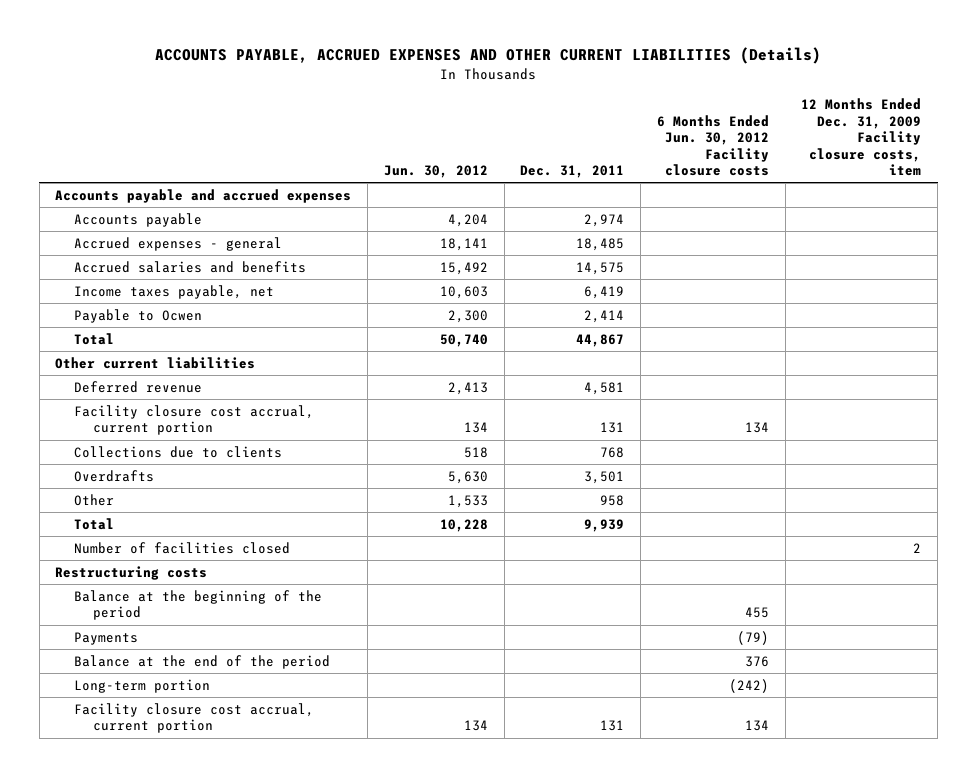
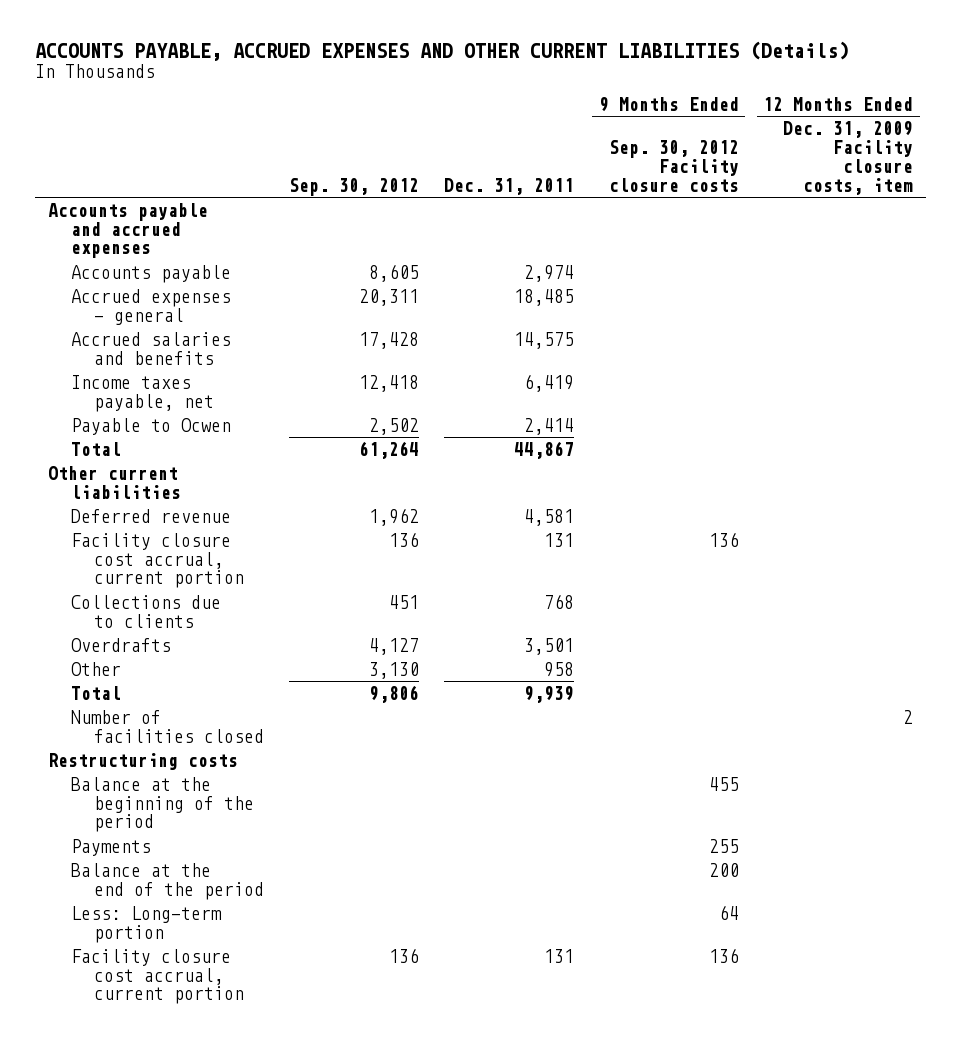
- | Jun. 30, 2012 | Dec. 31, 2011 | 6 Months Ended Jun. 30, 2012 Facility closure costs | 12 Months Ended Dec. 31, 2009 Facility closure costs, item
+ | Sep. 30, 2012 | Dec. 31, 2011 | 9 Months Ended Sep. 30, 2012 Facility closure costs | 12 Months Ended Dec. 31, 2009 Facility closure costs, item
- Long-term portion | | | (242) |
+ Less: Long-term portion | | | 64 |

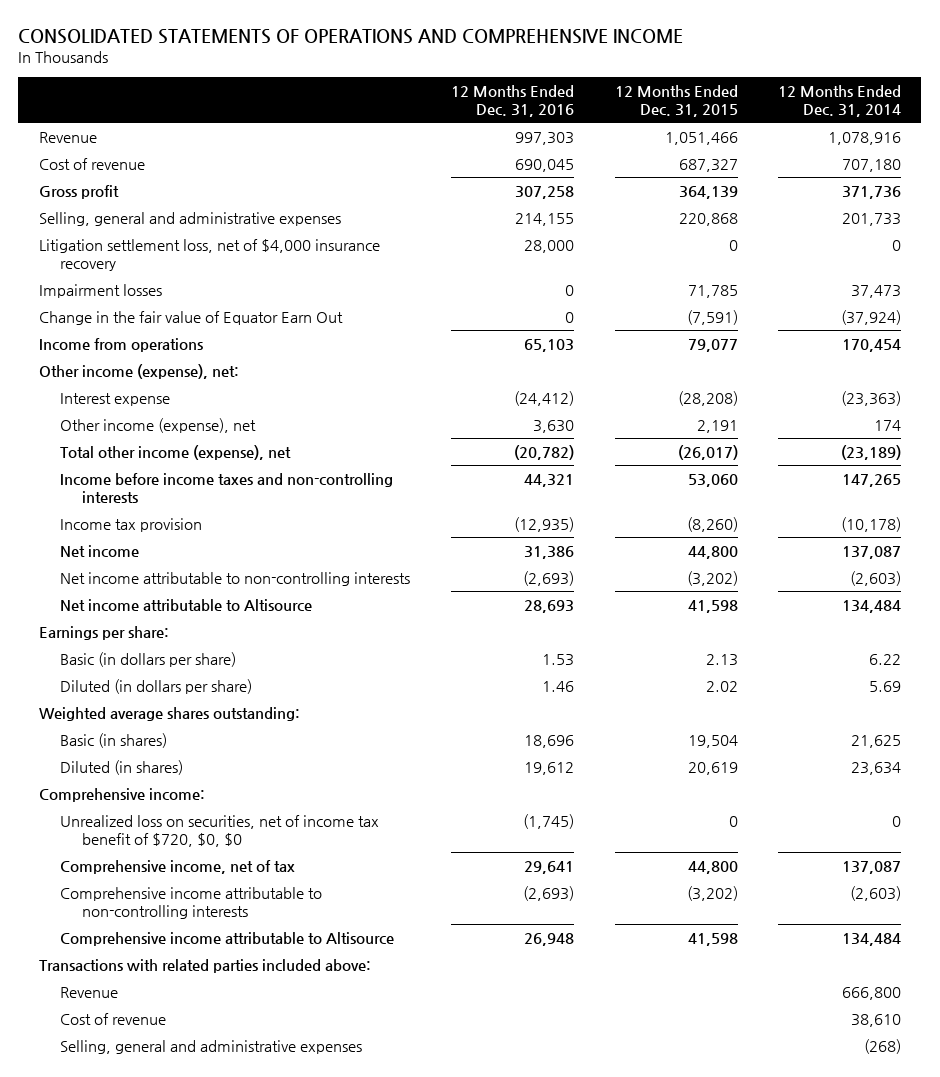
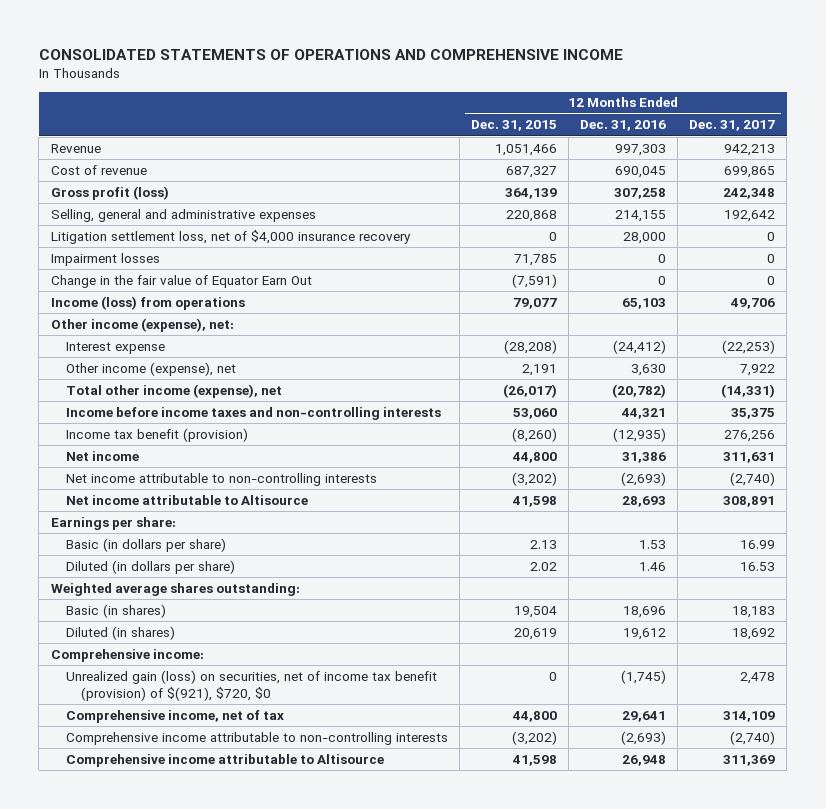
- | 12 Months Ended Dec. 31, 2016 | 12 Months Ended Dec. 31, 2015 | 12 Months Ended Dec. 31, 2014
+ | 12 Months Ended Dec. 31, 2015 | 12 Months Ended Dec. 31, 2016 | 12 Months Ended Dec. 31, 2017
- Gross profit | 307,258 | 364,139 | 371,736
+ Gross profit (loss) | 364,139 | 307,258 | 242,348
- Income from operations | 65,103 | 79,077 | 170,454
+ Income (loss) from operations | 79,077 | 65,103 | 49,706
- Income tax provision | (12,935) | (8,260) | (10,178)
+ Income tax benefit (provision) | (8,260) | (12,935) | 276,256
- Unrealized loss on securities, net of income tax benefit of $720, $0, $0 | (1,745) | 0 | 0
+ Unrealized gain (loss) on securities, net of income tax benefit (provision) of $(921), $720, $0 | 0 | (1,745) | 2,478
- Transactions with related parties included above:
- Revenue | | | 666,800
- Cost of revenue | | | 38,610
- Selling, general and administrative expenses | | | (268)

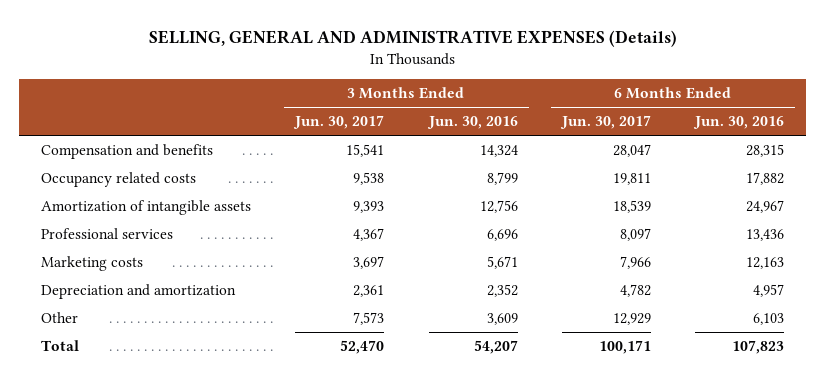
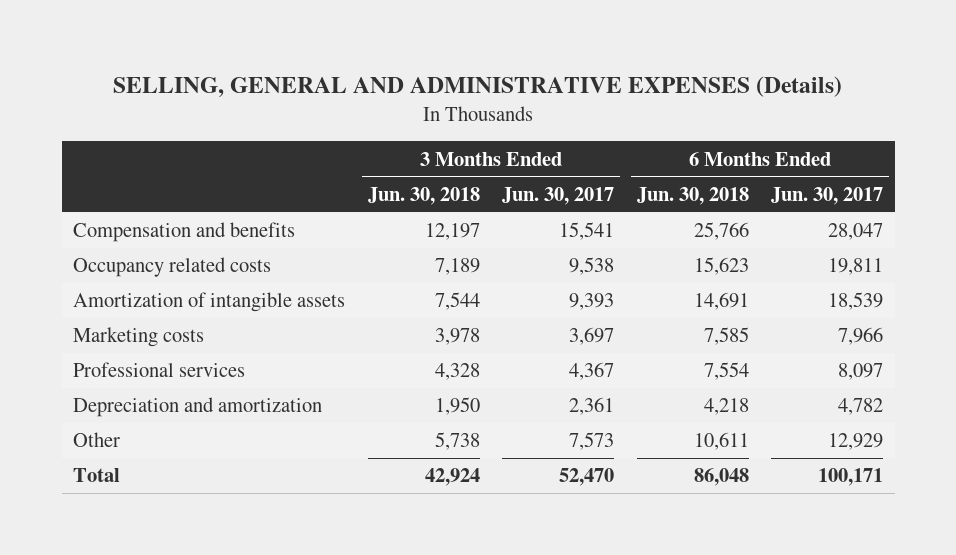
- | 3 Months Ended Jun. 30, 2017 | 3 Months Ended Jun. 30, 2016 | 6 Months Ended Jun. 30, 2017 | 6 Months Ended Jun. 30, 2016
+ | 3 Months Ended Jun. 30, 2018 | 3 Months Ended Jun. 30, 2017 | 6 Months Ended Jun. 30, 2018 | 6 Months Ended Jun. 30, 2017
moved down: Professional services | 4,328 | 4,367 | 7,554 | 8,097

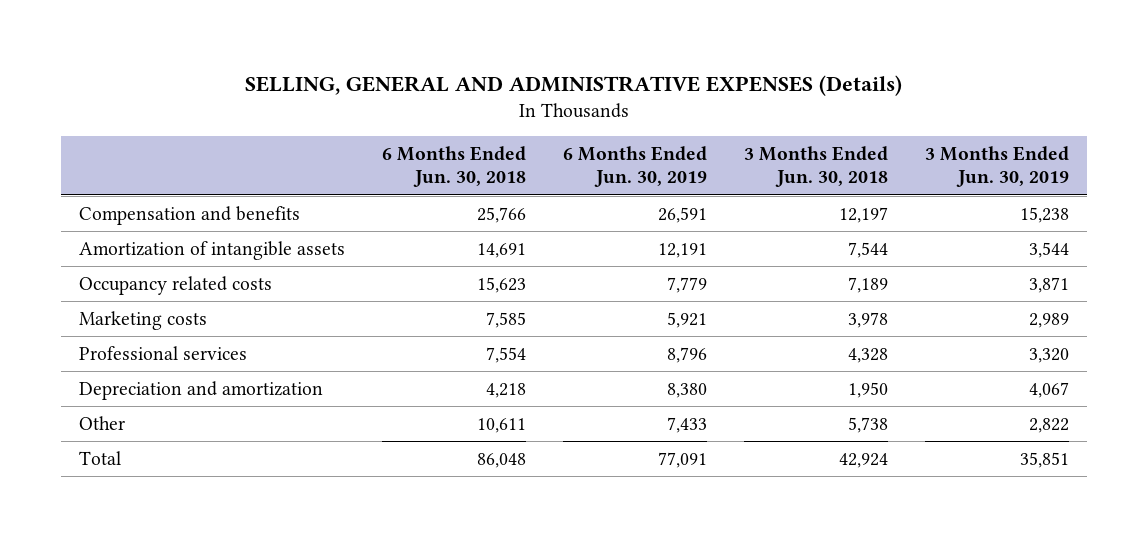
- | 3 Months Ended Jun. 30, 2018 | 3 Months Ended Jun. 30, 2017 | 6 Months Ended Jun. 30, 2018 | 6 Months Ended Jun. 30, 2017
+ | 6 Months Ended Jun. 30, 2018 | 6 Months Ended Jun. 30, 2019 | 3 Months Ended Jun. 30, 2018 | 3 Months Ended Jun. 30, 2019
moved down: Occupancy related costs | 15,623 | 7,779 | 7,189 | 3,871

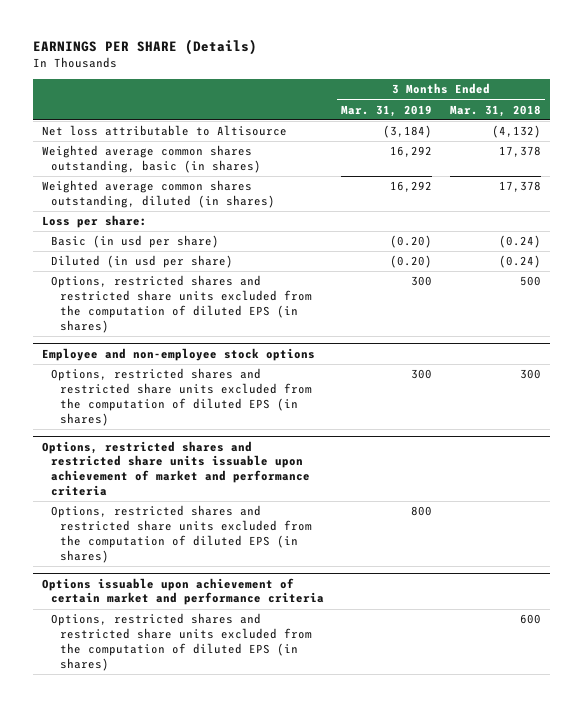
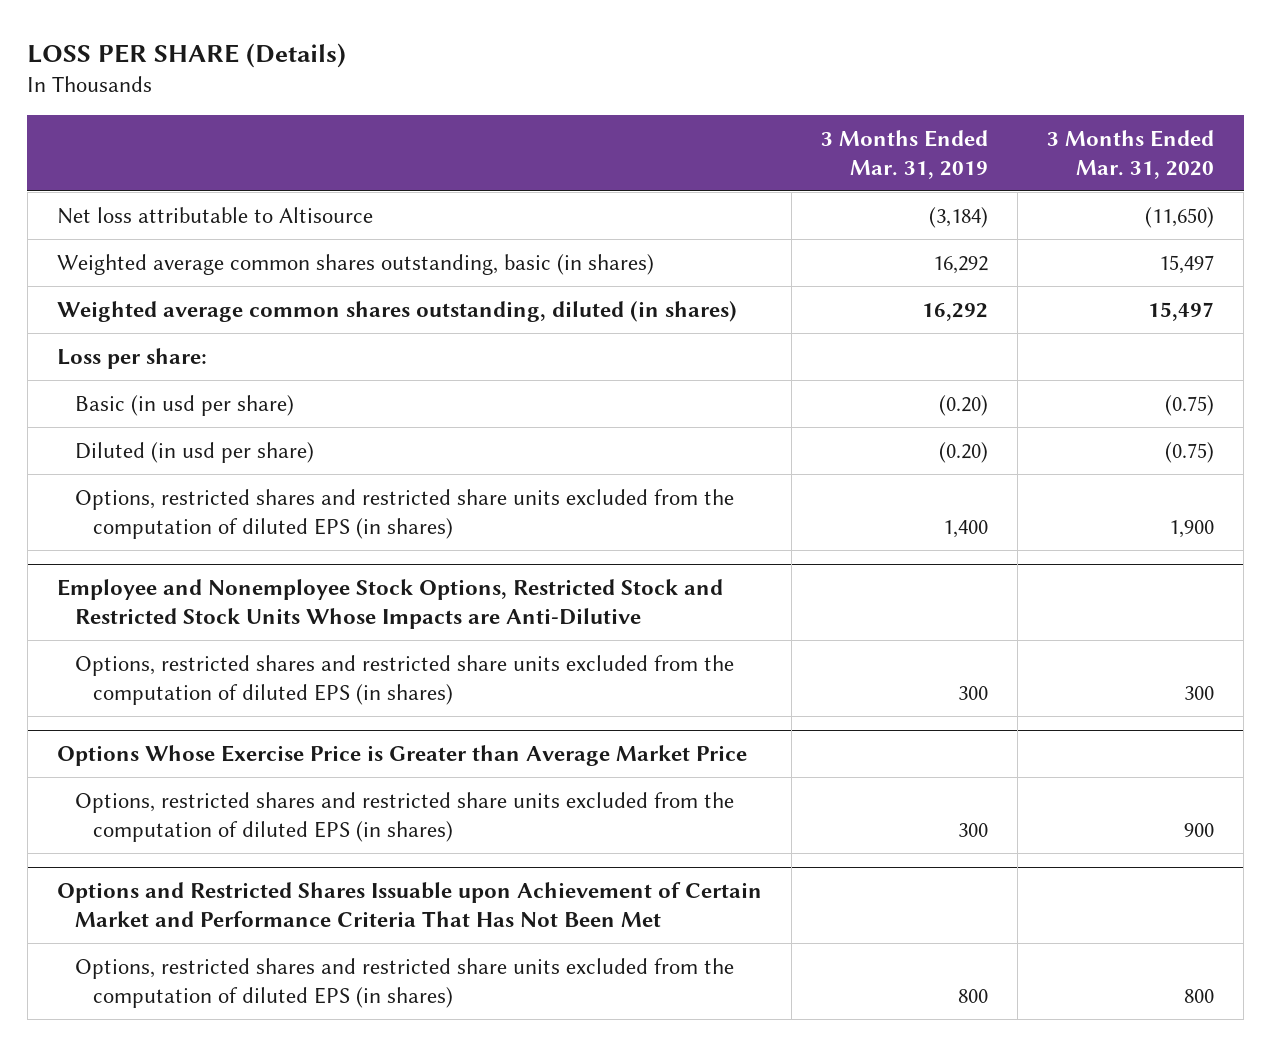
- EARNINGS PER SHARE (Details)
+ LOSS PER SHARE (Details)
- | 3 Months Ended Mar. 31, 2019 | 3 Months Ended Mar. 31, 2018
+ | 3 Months Ended Mar. 31, 2019 | 3 Months Ended Mar. 31, 2020
+ Options, restricted shares and restricted share units excluded from the computation of diluted EPS (in shares) | 1,400 | 1,900
+ Employee and Nonemployee Stock Options, Restricted Stock and Restricted Stock Units Whose Impacts are Anti-Dilutive
- Employee and non-employee stock options
+ Options Whose Exercise Price is Greater than Average Market Price
- Options, restricted shares and restricted share units issuable upon achievement of market and performance criteria
+ Options and Restricted Shares Issuable upon Achievement of Certain Market and Performance Criteria That Has Not Been Met
- Options issuable upon achievement of certain market and performance criteria
- Options, restricted shares and restricted share units excluded from the computation of diluted EPS (in shares) | | 600

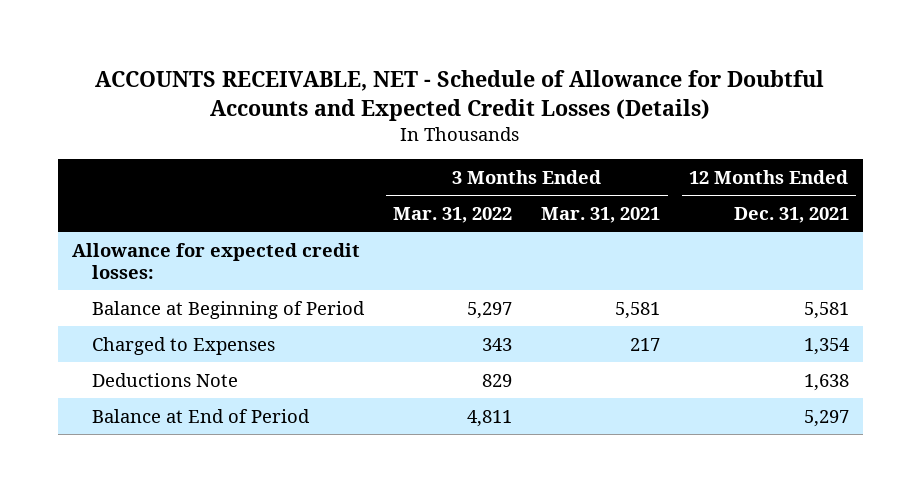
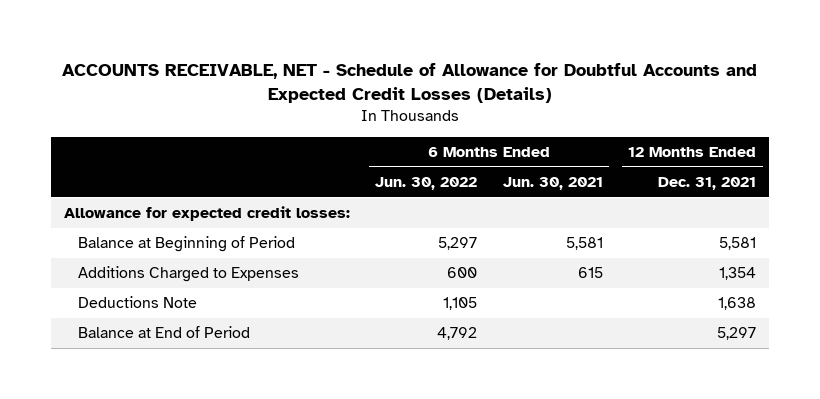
- | 3 Months Ended Mar. 31, 2022 | 3 Months Ended Mar. 31, 2021 | 12 Months Ended Dec. 31, 2021
+ | 6 Months Ended Jun. 30, 2022 | 6 Months Ended Jun. 30, 2021 | 12 Months Ended Dec. 31, 2021
- Charged to Expenses | 343 | 217 | 1,354
+ Additions Charged to Expenses | 600 | 615 | 1,354

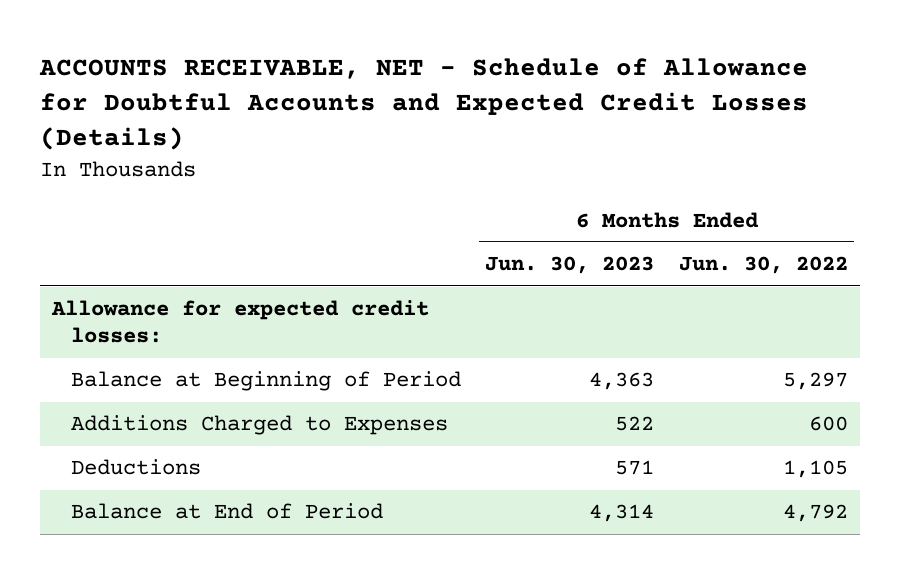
- | 6 Months Ended Jun. 30, 2022 | 6 Months Ended Jun. 30, 2021 | 12 Months Ended Dec. 31, 2021
+ | 6 Months Ended Jun. 30, 2023 | 6 Months Ended Jun. 30, 2022
- Deductions Note | 1,105 | | 1,638
+ Deductions | 571 | 1,105

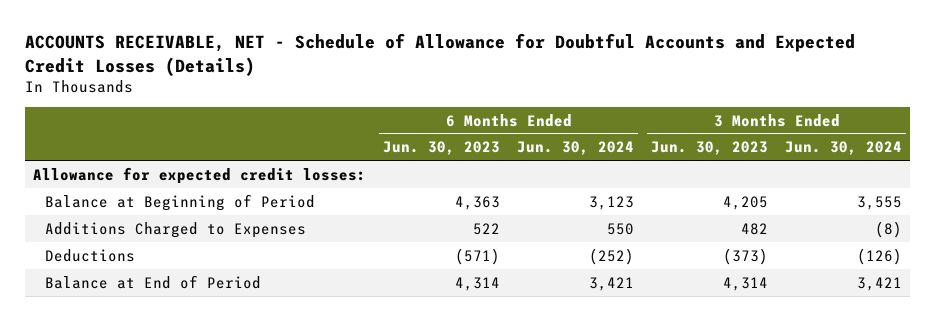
- | 6 Months Ended Jun. 30, 2023 | 6 Months Ended Jun. 30, 2022
+ | 6 Months Ended Jun. 30, 2023 | 6 Months Ended Jun. 30, 2024 | 3 Months Ended Jun. 30, 2023 | 3 Months Ended Jun. 30, 2024
- Deductions | 571 | 1,105
+ Deductions | (571) | (252) | (373) | (126)

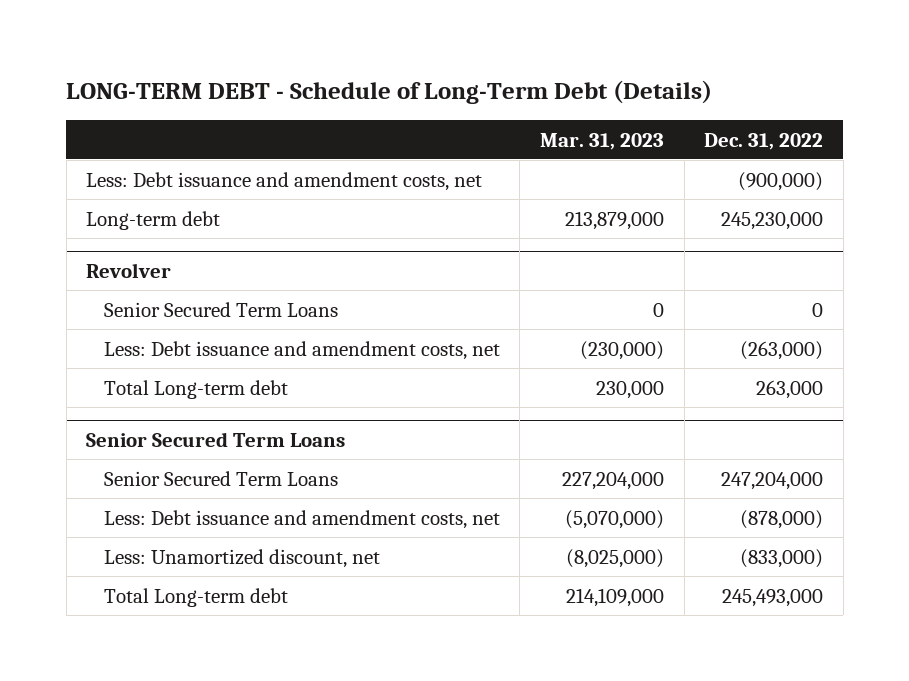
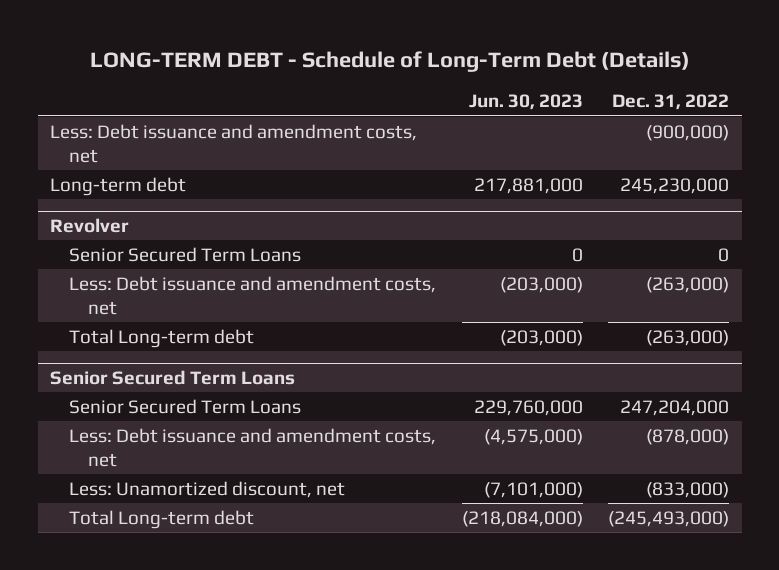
- | Mar. 31, 2023 | Dec. 31, 2022
+ | Jun. 30, 2023 | Dec. 31, 2022
@ Revolver
- Total Long-term debt | 230,000 | 263,000
+ Total Long-term debt | (203,000) | (263,000)
@ Senior Secured Term Loans
- Total Long-term debt | 214,109,000 | 245,493,000
+ Total Long-term debt | (218,084,000) | (245,493,000)

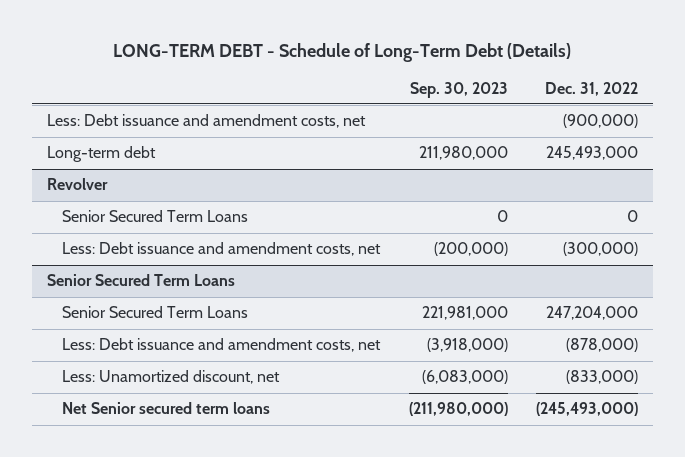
- | Jun. 30, 2023 | Dec. 31, 2022
+ | Sep. 30, 2023 | Dec. 31, 2022
- Long-term debt | 217,881,000 | 245,230,000
+ Long-term debt | 211,980,000 | 245,493,000
@ Revolver
- Less: Debt issuance and amendment costs, net | (203,000) | (263,000)
- Total Long-term debt | (203,000) | (263,000)
+ Less: Debt issuance and amendment costs, net | (200,000) | (300,000)
@ Senior Secured Term Loans
- Total Long-term debt | (218,084,000) | (245,493,000)
+ Net Senior secured term loans | (211,980,000) | (245,493,000)

